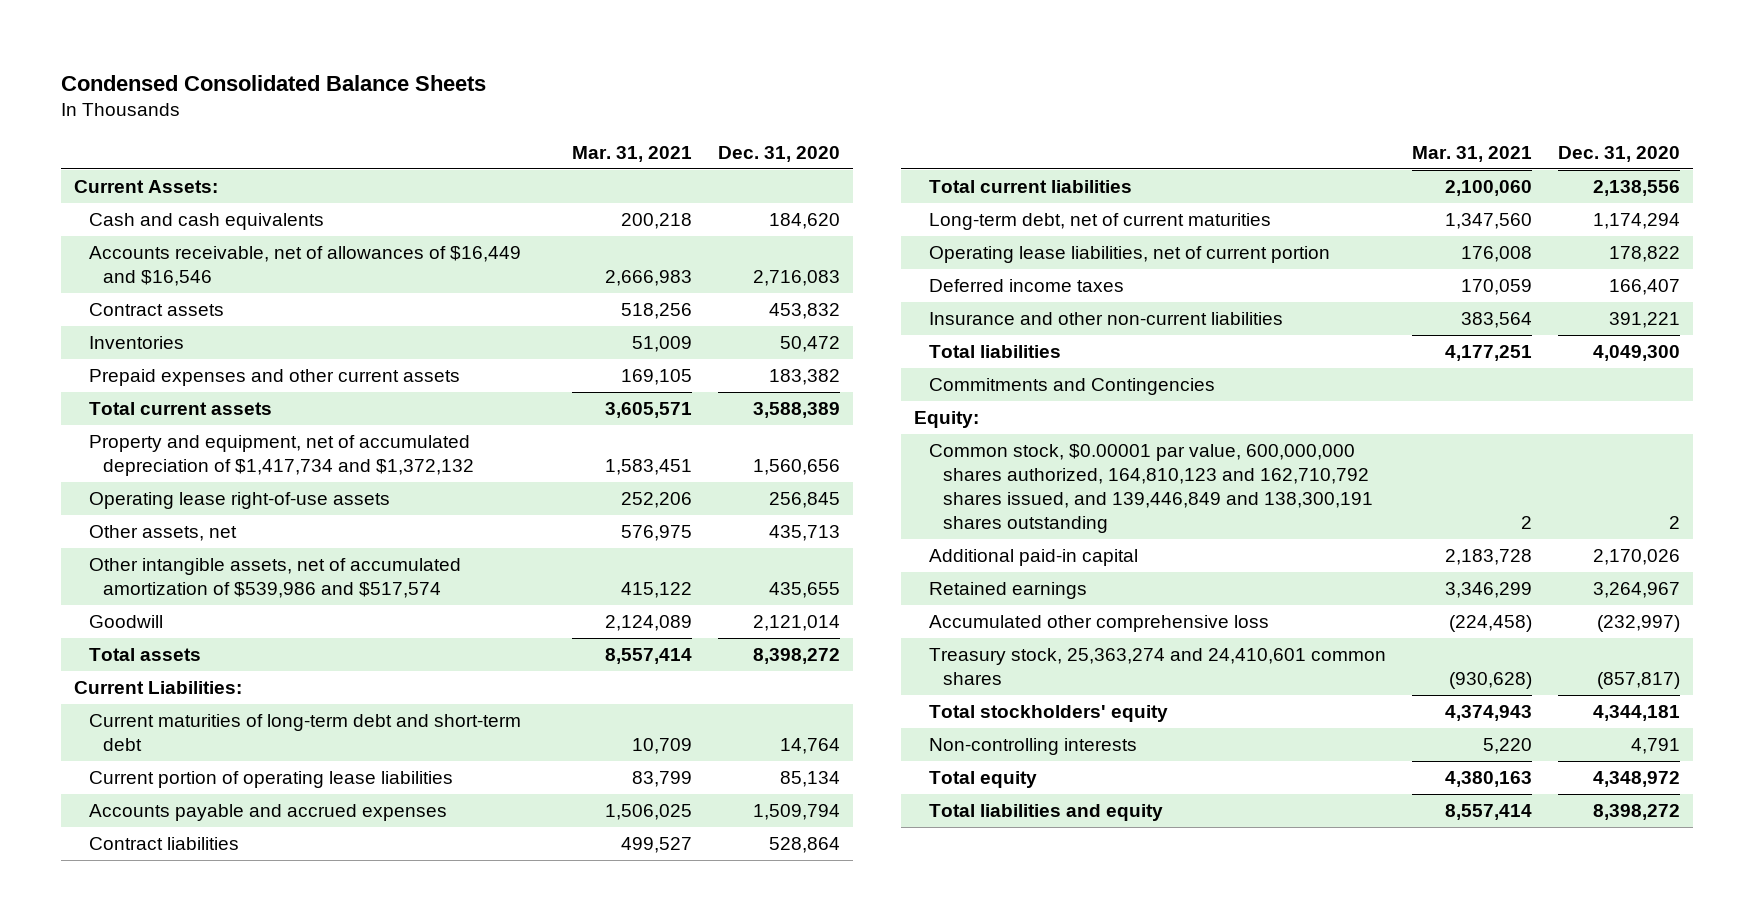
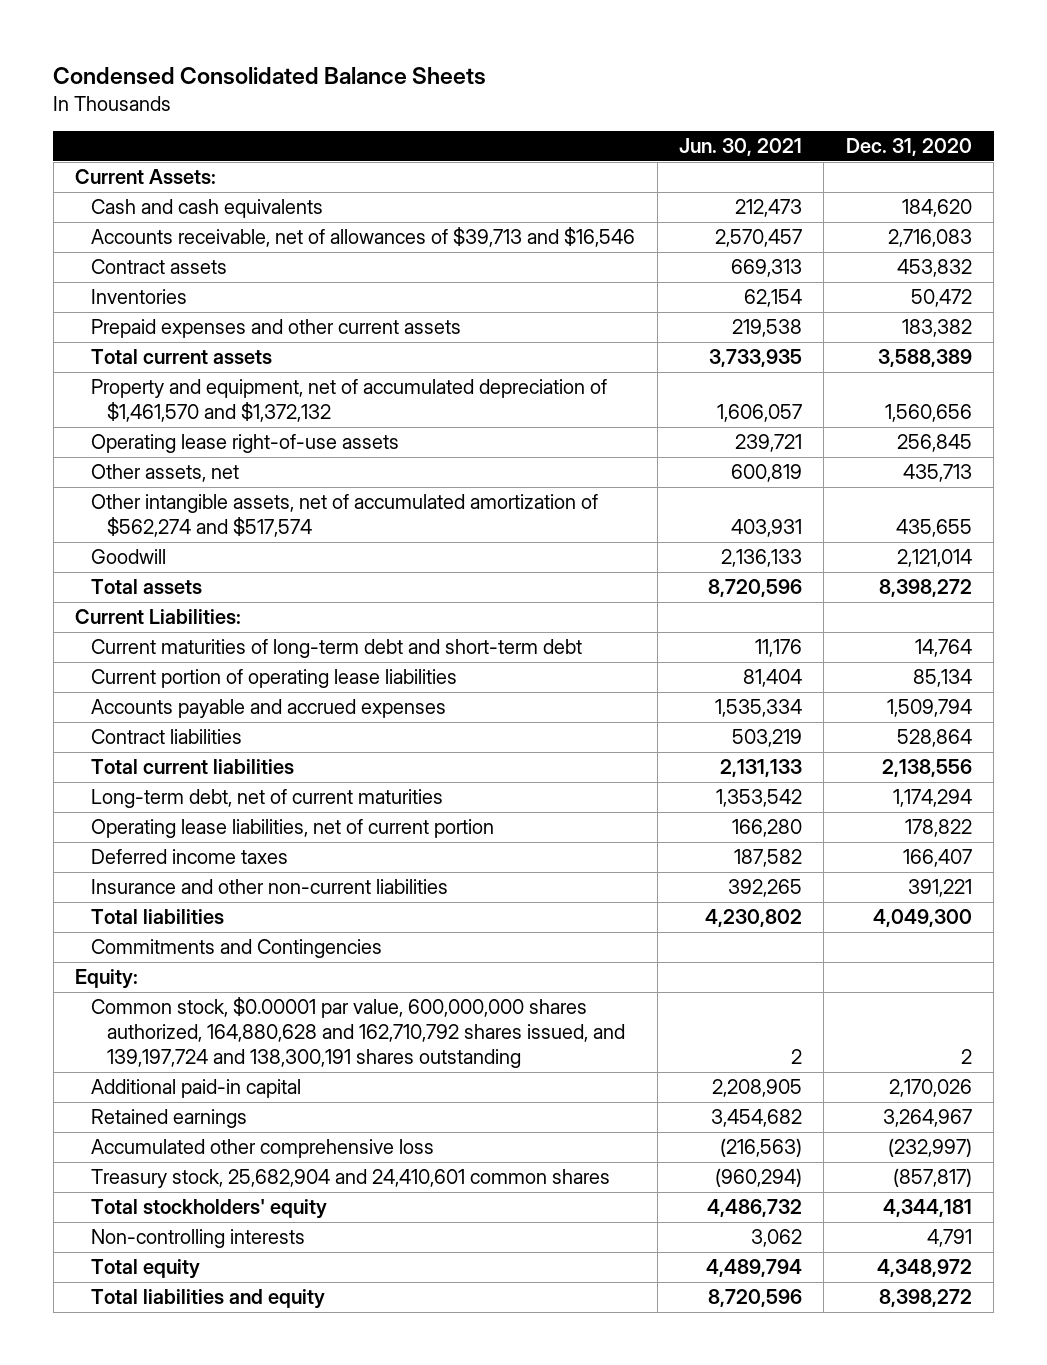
- | Mar. 31, 2021 | Dec. 31, 2020
+ | Jun. 30, 2021 | Dec. 31, 2020
- Accounts receivable, net of allowances of $16,449 and $16,546 | 2,666,983 | 2,716,083
+ Accounts receivable, net of allowances of $39,713 and $16,546 | 2,570,457 | 2,716,083
- Property and equipment, net of accumulated depreciation of $1,417,734 and $1,372,132 | 1,583,451 | 1,560,656
+ Property and equipment, net of accumulated depreciation of $1,461,570 and $1,372,132 | 1,606,057 | 1,560,656
- Other intangible assets, net of accumulated amortization of $539,986 and $517,574 | 415,122 | 435,655
+ Other intangible assets, net of accumulated amortization of $562,274 and $517,574 | 403,931 | 435,655
- Common stock, $0.00001 par value, 600,000,000 shares authorized, 164,810,123 and 162,710,792 shares issued, and 139,446,849 and 138,300,191 shares outstanding | 2 | 2
+ Common stock, $0.00001 par value, 600,000,000 shares authorized, 164,880,628 and 162,710,792 shares issued, and 139,197,724 and 138,300,191 shares outstanding | 2 | 2
- Treasury stock, 25,363,274 and 24,410,601 common shares | (930,628) | (857,817)
+ Treasury stock, 25,682,904 and 24,410,601 common shares | (960,294) | (857,817)

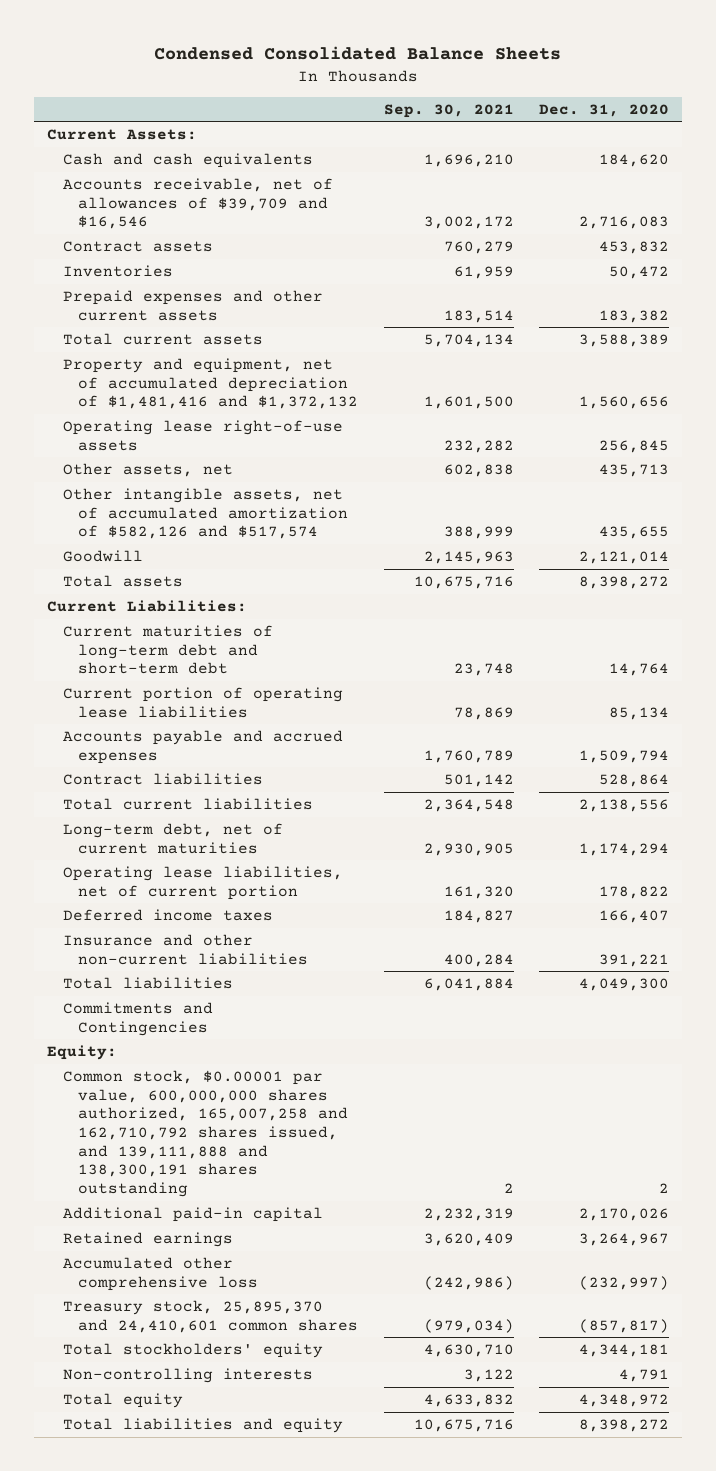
- | Jun. 30, 2021 | Dec. 31, 2020
+ | Sep. 30, 2021 | Dec. 31, 2020
- Accounts receivable, net of allowances of $39,713 and $16,546 | 2,570,457 | 2,716,083
+ Accounts receivable, net of allowances of $39,709 and $16,546 | 3,002,172 | 2,716,083
- Property and equipment, net of accumulated depreciation of $1,461,570 and $1,372,132 | 1,606,057 | 1,560,656
+ Property and equipment, net of accumulated depreciation of $1,481,416 and $1,372,132 | 1,601,500 | 1,560,656
- Other intangible assets, net of accumulated amortization of $562,274 and $517,574 | 403,931 | 435,655
+ Other intangible assets, net of accumulated amortization of $582,126 and $517,574 | 388,999 | 435,655
- Common stock, $0.00001 par value, 600,000,000 shares authorized, 164,880,628 and 162,710,792 shares issued, and 139,197,724 and 138,300,191 shares outstanding | 2 | 2
+ Common stock, $0.00001 par value, 600,000,000 shares authorized, 165,007,258 and 162,710,792 shares issued, and 139,111,888 and 138,300,191 shares outstanding | 2 | 2
- Treasury stock, 25,682,904 and 24,410,601 common shares | (960,294) | (857,817)
+ Treasury stock, 25,895,370 and 24,410,601 common shares | (979,034) | (857,817)

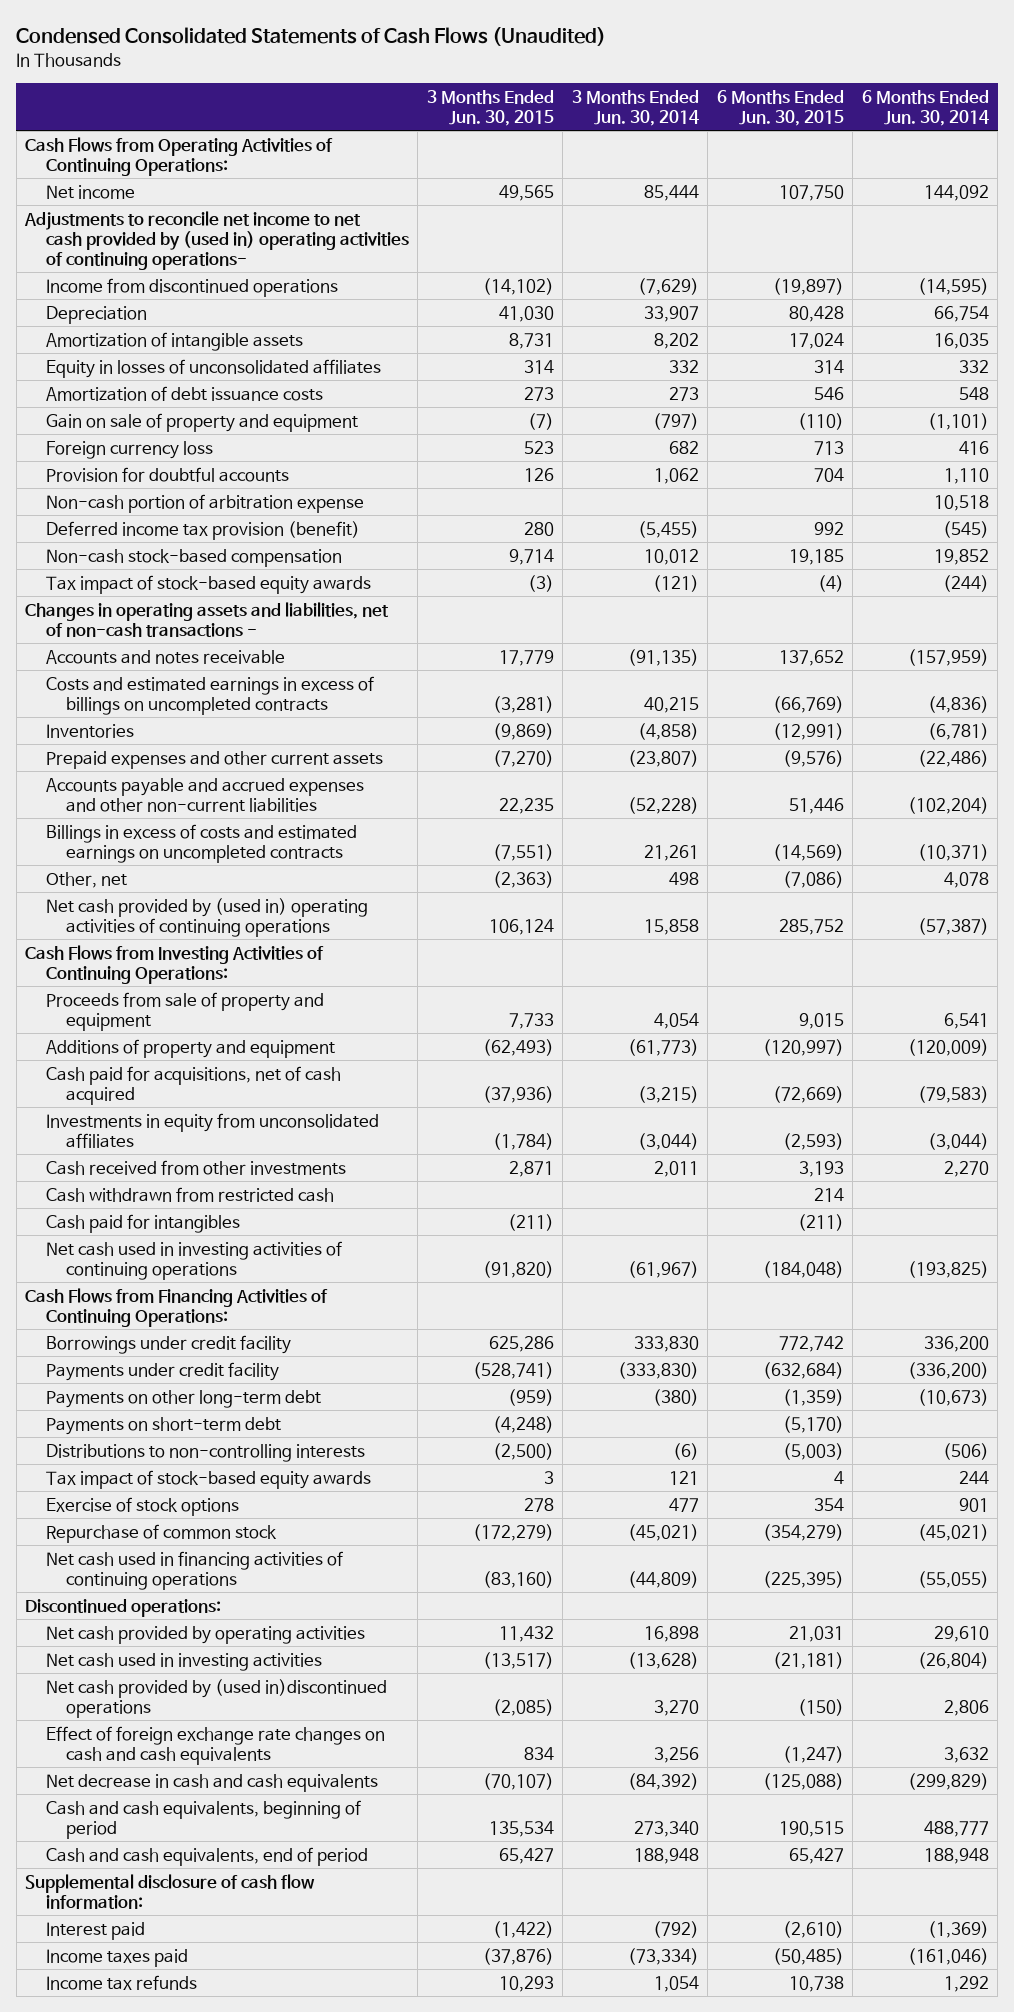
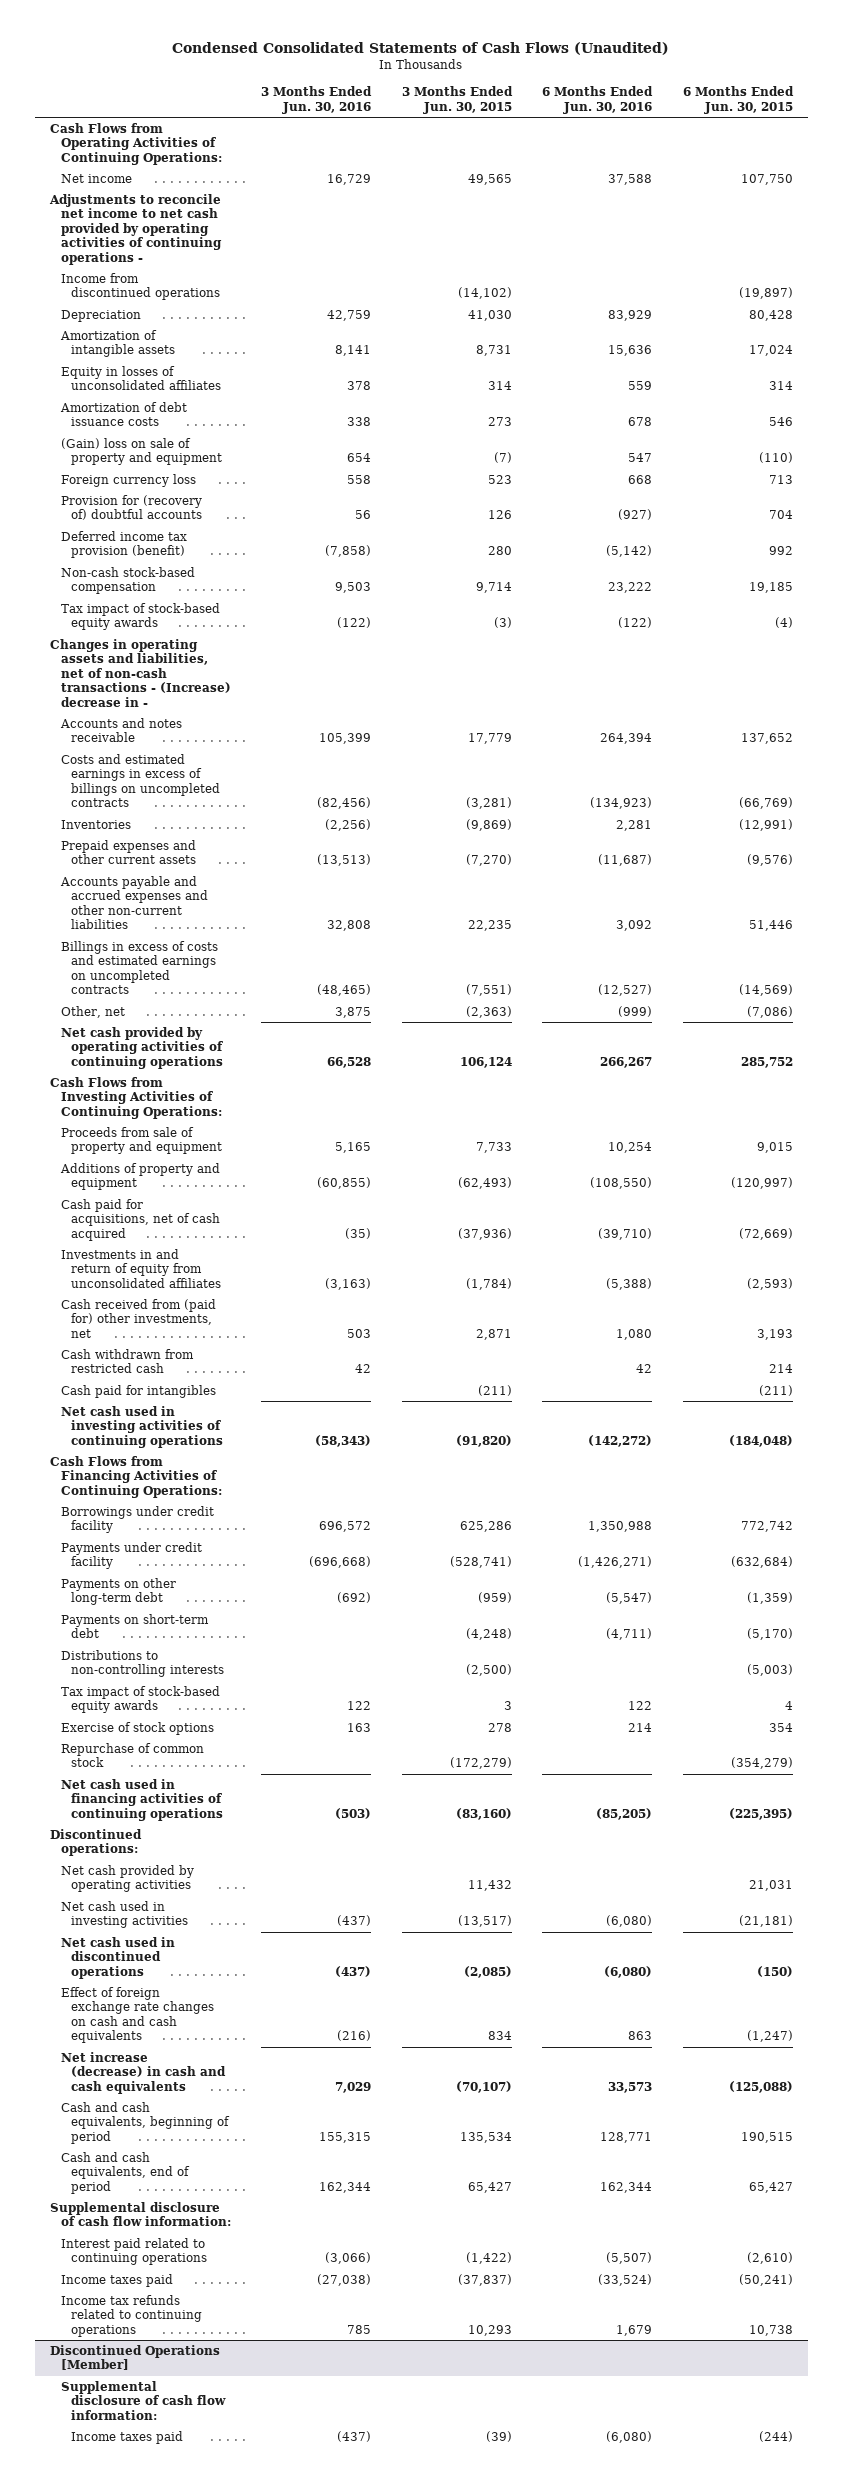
- | 3 Months Ended Jun. 30, 2015 | 3 Months Ended Jun. 30, 2014 | 6 Months Ended Jun. 30, 2015 | 6 Months Ended Jun. 30, 2014
+ | 3 Months Ended Jun. 30, 2016 | 3 Months Ended Jun. 30, 2015 | 6 Months Ended Jun. 30, 2016 | 6 Months Ended Jun. 30, 2015
- Adjustments to reconcile net income to net cash provided by (used in) operating activities of continuing operations-
+ Adjustments to reconcile net income to net cash provided by operating activities of continuing operations -
- Gain on sale of property and equipment | (7) | (797) | (110) | (1,101)
+ (Gain) loss on sale of property and equipment | 654 | (7) | 547 | (110)
- Provision for doubtful accounts | 126 | 1,062 | 704 | 1,110
- Non-cash portion of arbitration expense | | | | 10,518
+ Provision for (recovery of) doubtful accounts | 56 | 126 | (927) | 704
- Changes in operating assets and liabilities, net of non-cash transactions -
+ Changes in operating assets and liabilities, net of non-cash transactions - (Increase) decrease in -
- Net cash provided by (used in) operating activities of continuing operations | 106,124 | 15,858 | 285,752 | (57,387)
+ Net cash provided by operating activities of continuing operations | 66,528 | 106,124 | 266,267 | 285,752
- Investments in equity from unconsolidated affiliates | (1,784) | (3,044) | (2,593) | (3,044)
- Cash received from other investments | 2,871 | 2,011 | 3,193 | 2,270
+ Investments in and return of equity from unconsolidated affiliates | (3,163) | (1,784) | (5,388) | (2,593)
+ Cash received from (paid for) other investments, net | 503 | 2,871 | 1,080 | 3,193
- Net cash provided by (used in)discontinued operations | (2,085) | 3,270 | (150) | 2,806
+ Net cash used in discontinued operations | (437) | (2,085) | (6,080) | (150)
- Net decrease in cash and cash equivalents | (70,107) | (84,392) | (125,088) | (299,829)
+ Net increase (decrease) in cash and cash equivalents | 7,029 | (70,107) | 33,573 | (125,088)
- Interest paid | (1,422) | (792) | (2,610) | (1,369)
- Income taxes paid | (37,876) | (73,334) | (50,485) | (161,046)
- Income tax refunds | 10,293 | 1,054 | 10,738 | 1,292
+ Interest paid related to continuing operations | (3,066) | (1,422) | (5,507) | (2,610)
+ Income taxes paid | (27,038) | (37,837) | (33,524) | (50,241)
+ Income tax refunds related to continuing operations | 785 | 10,293 | 1,679 | 10,738
+ Discontinued Operations [Member]
+ Supplemental disclosure of cash flow information:
+ Income taxes paid | (437) | (39) | (6,080) | (244)

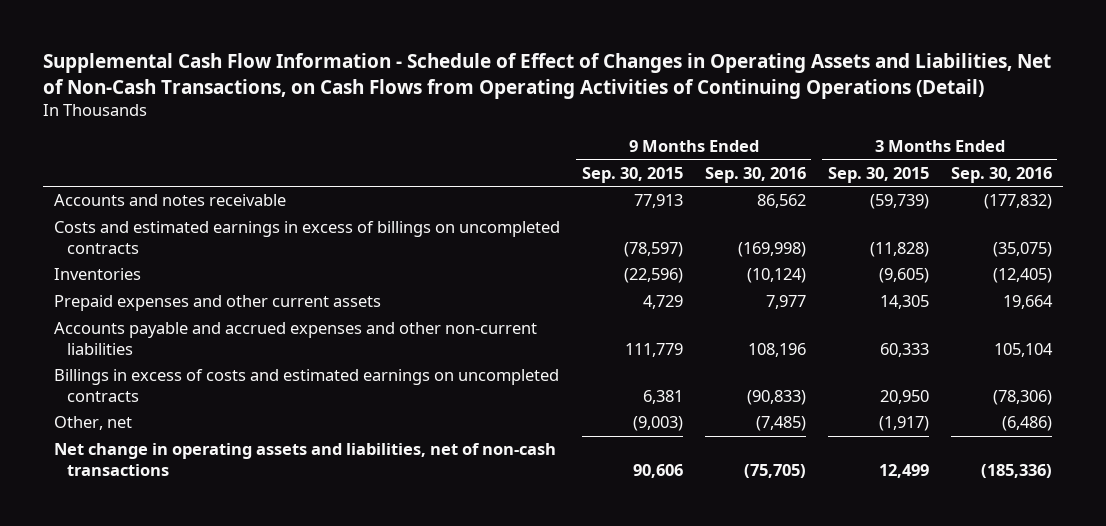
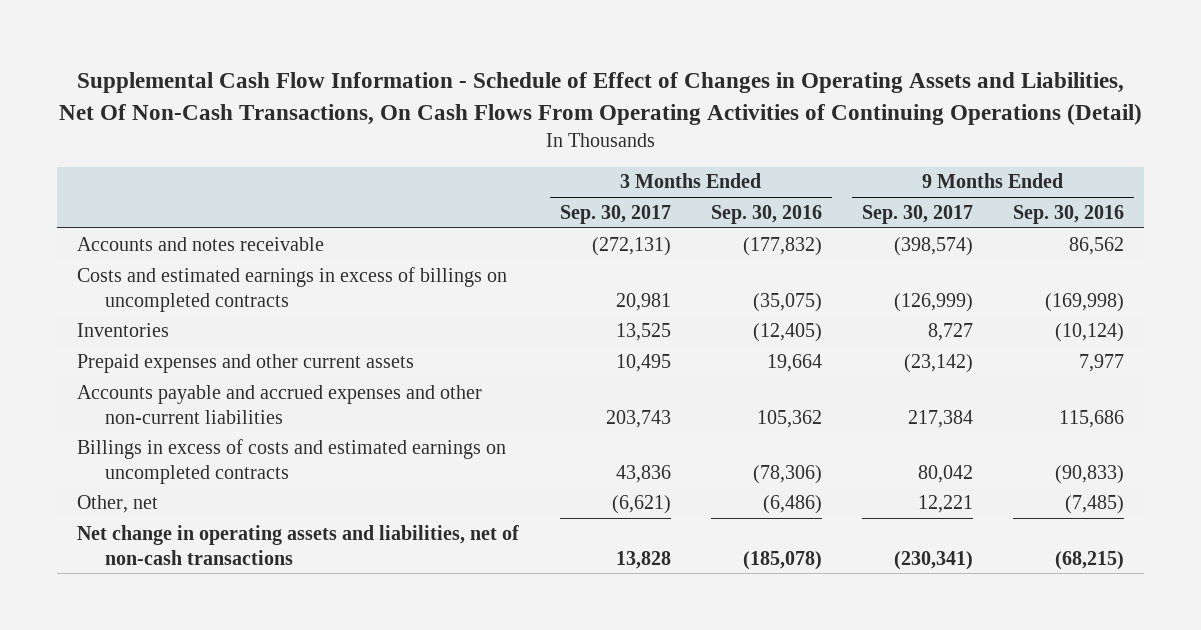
- Supplemental Cash Flow Information - Schedule of Effect of Changes in Operating Assets and Liabilities, Net of Non-Cash Transactions, on Cash Flows from Operating Activities of Continuing Operations (Detail)
+ Supplemental Cash Flow Information - Schedule of Effect of Changes in Operating Assets and Liabilities, Net Of Non-Cash Transactions, On Cash Flows From Operating Activities of Continuing Operations (Detail)
- | 9 Months Ended Sep. 30, 2015 | 9 Months Ended Sep. 30, 2016 | 3 Months Ended Sep. 30, 2015 | 3 Months Ended Sep. 30, 2016
+ | 3 Months Ended Sep. 30, 2017 | 3 Months Ended Sep. 30, 2016 | 9 Months Ended Sep. 30, 2017 | 9 Months Ended Sep. 30, 2016
- Accounts payable and accrued expenses and other non-current liabilities | 111,779 | 108,196 | 60,333 | 105,104
+ Accounts payable and accrued expenses and other non-current liabilities | 203,743 | 105,362 | 217,384 | 115,686
- Net change in operating assets and liabilities, net of non-cash transactions | 90,606 | (75,705) | 12,499 | (185,336)
+ Net change in operating assets and liabilities, net of non-cash transactions | 13,828 | (185,078) | (230,341) | (68,215)

